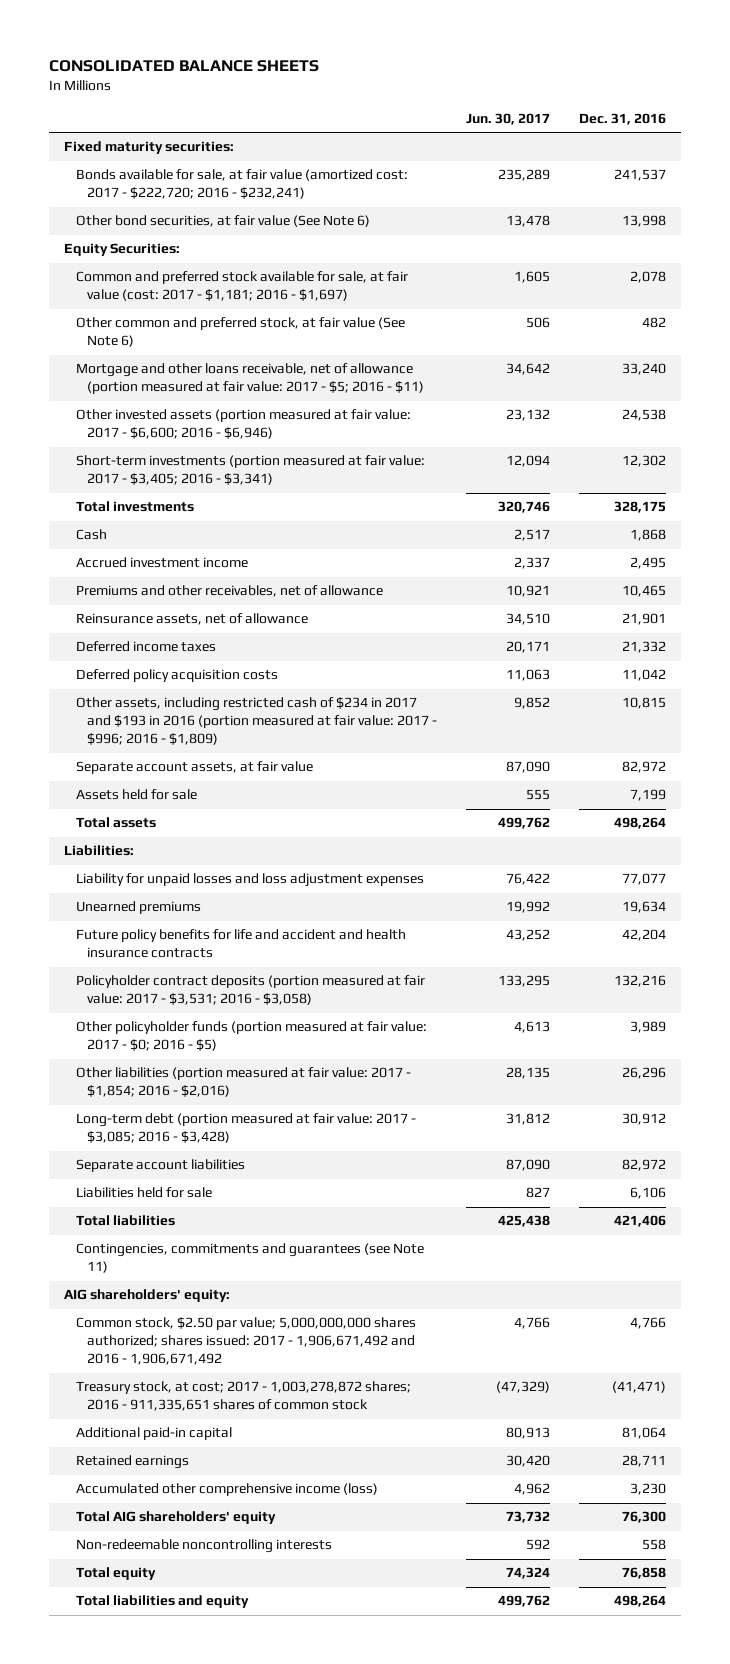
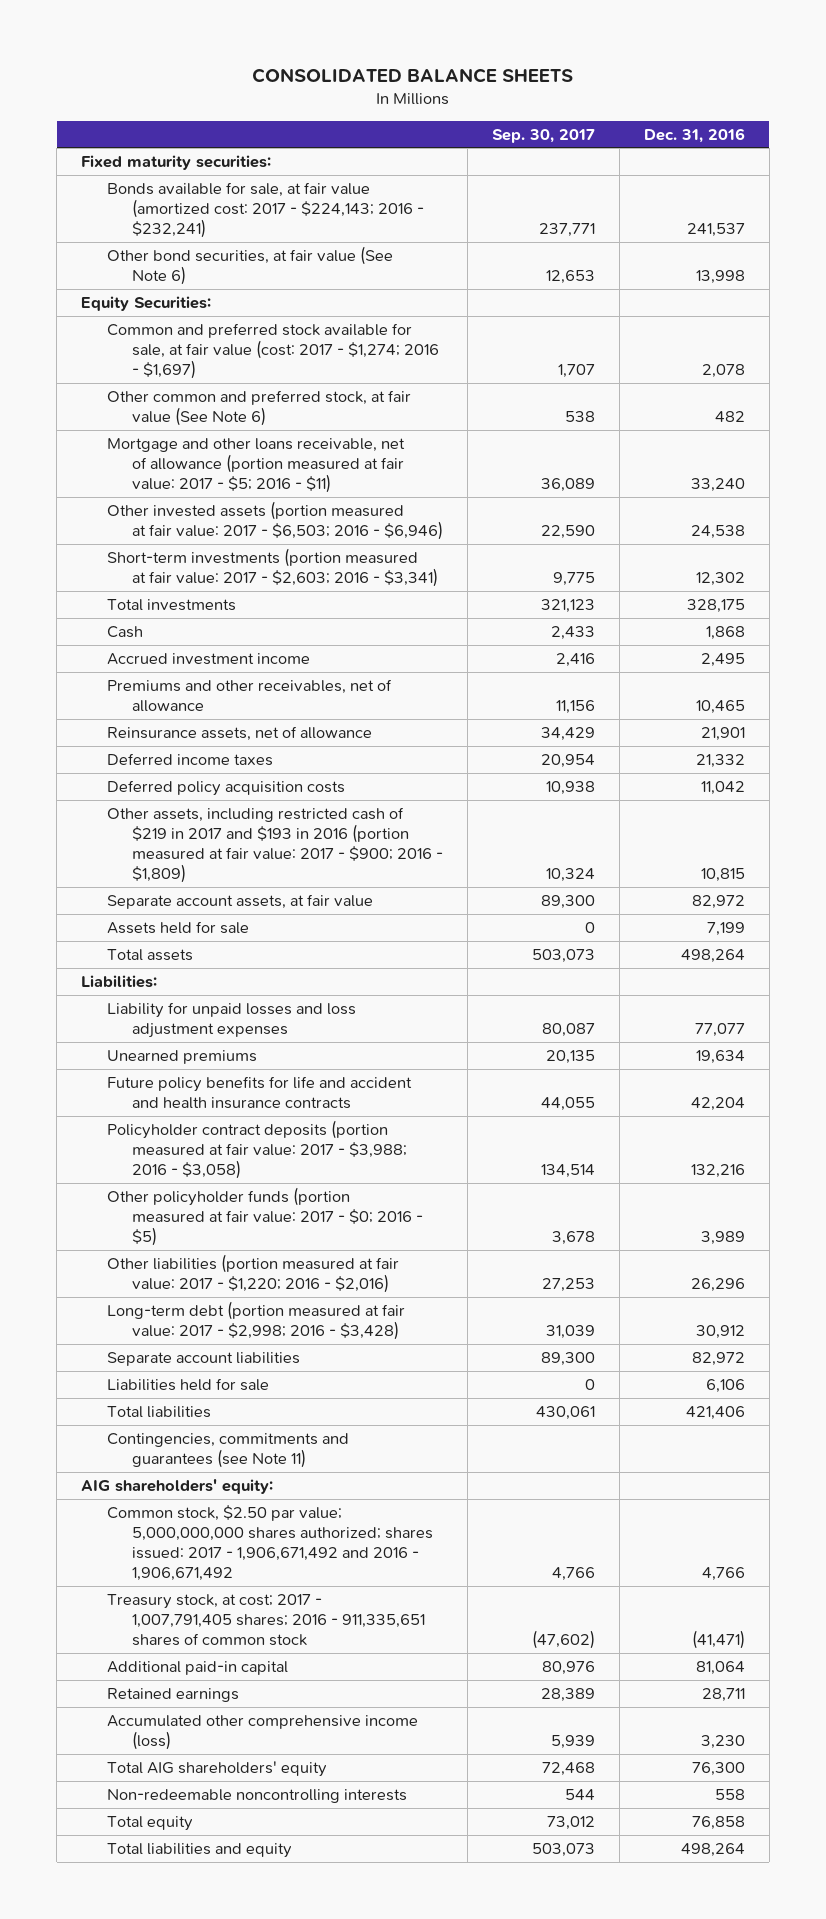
- | Jun. 30, 2017 | Dec. 31, 2016
+ | Sep. 30, 2017 | Dec. 31, 2016
- Bonds available for sale, at fair value (amortized cost: 2017 - $222,720; 2016 - $232,241) | 235,289 | 241,537
+ Bonds available for sale, at fair value (amortized cost: 2017 - $224,143; 2016 - $232,241) | 237,771 | 241,537
- Common and preferred stock available for sale, at fair value (cost: 2017 - $1,181; 2016 - $1,697) | 1,605 | 2,078
+ Common and preferred stock available for sale, at fair value (cost: 2017 - $1,274; 2016 - $1,697) | 1,707 | 2,078
- Other invested assets (portion measured at fair value: 2017 - $6,600; 2016 - $6,946) | 23,132 | 24,538
- Short-term investments (portion measured at fair value: 2017 - $3,405; 2016 - $3,341) | 12,094 | 12,302
+ Other invested assets (portion measured at fair value: 2017 - $6,503; 2016 - $6,946) | 22,590 | 24,538
+ Short-term investments (portion measured at fair value: 2017 - $2,603; 2016 - $3,341) | 9,775 | 12,302
- Other assets, including restricted cash of $234 in 2017 and $193 in 2016 (portion measured at fair value: 2017 - $996; 2016 - $1,809) | 9,852 | 10,815
+ Other assets, including restricted cash of $219 in 2017 and $193 in 2016 (portion measured at fair value: 2017 - $900; 2016 - $1,809) | 10,324 | 10,815
- Policyholder contract deposits (portion measured at fair value: 2017 - $3,531; 2016 - $3,058) | 133,295 | 132,216
+ Policyholder contract deposits (portion measured at fair value: 2017 - $3,988; 2016 - $3,058) | 134,514 | 132,216
- Other liabilities (portion measured at fair value: 2017 - $1,854; 2016 - $2,016) | 28,135 | 26,296
- Long-term debt (portion measured at fair value: 2017 - $3,085; 2016 - $3,428) | 31,812 | 30,912
+ Other liabilities (portion measured at fair value: 2017 - $1,220; 2016 - $2,016) | 27,253 | 26,296
+ Long-term debt (portion measured at fair value: 2017 - $2,998; 2016 - $3,428) | 31,039 | 30,912
- Treasury stock, at cost; 2017 - 1,003,278,872 shares; 2016 - 911,335,651 shares of common stock | (47,329) | (41,471)
+ Treasury stock, at cost; 2017 - 1,007,791,405 shares; 2016 - 911,335,651 shares of common stock | (47,602) | (41,471)

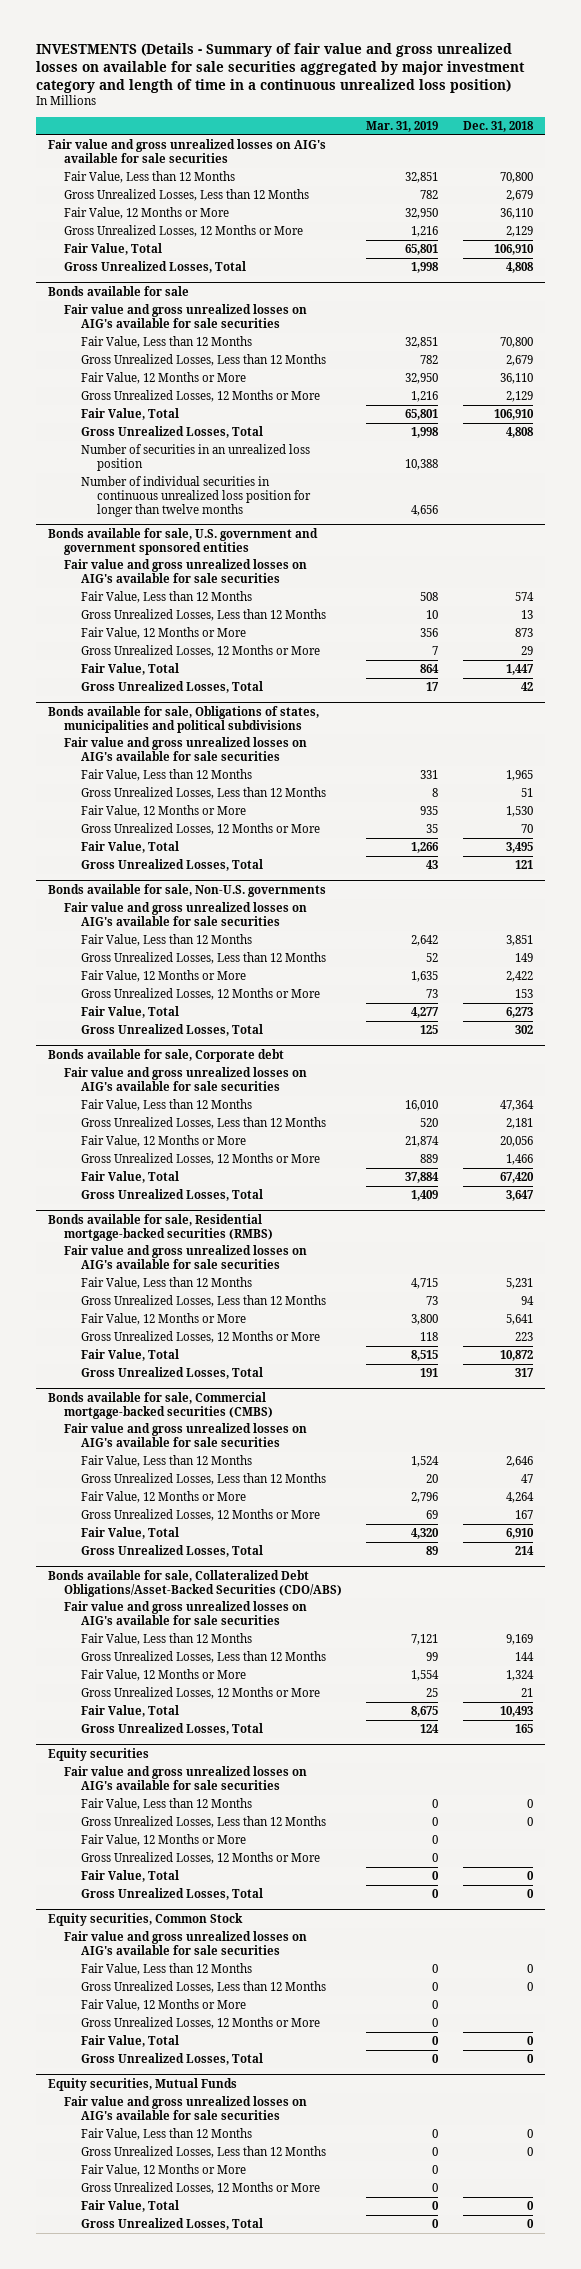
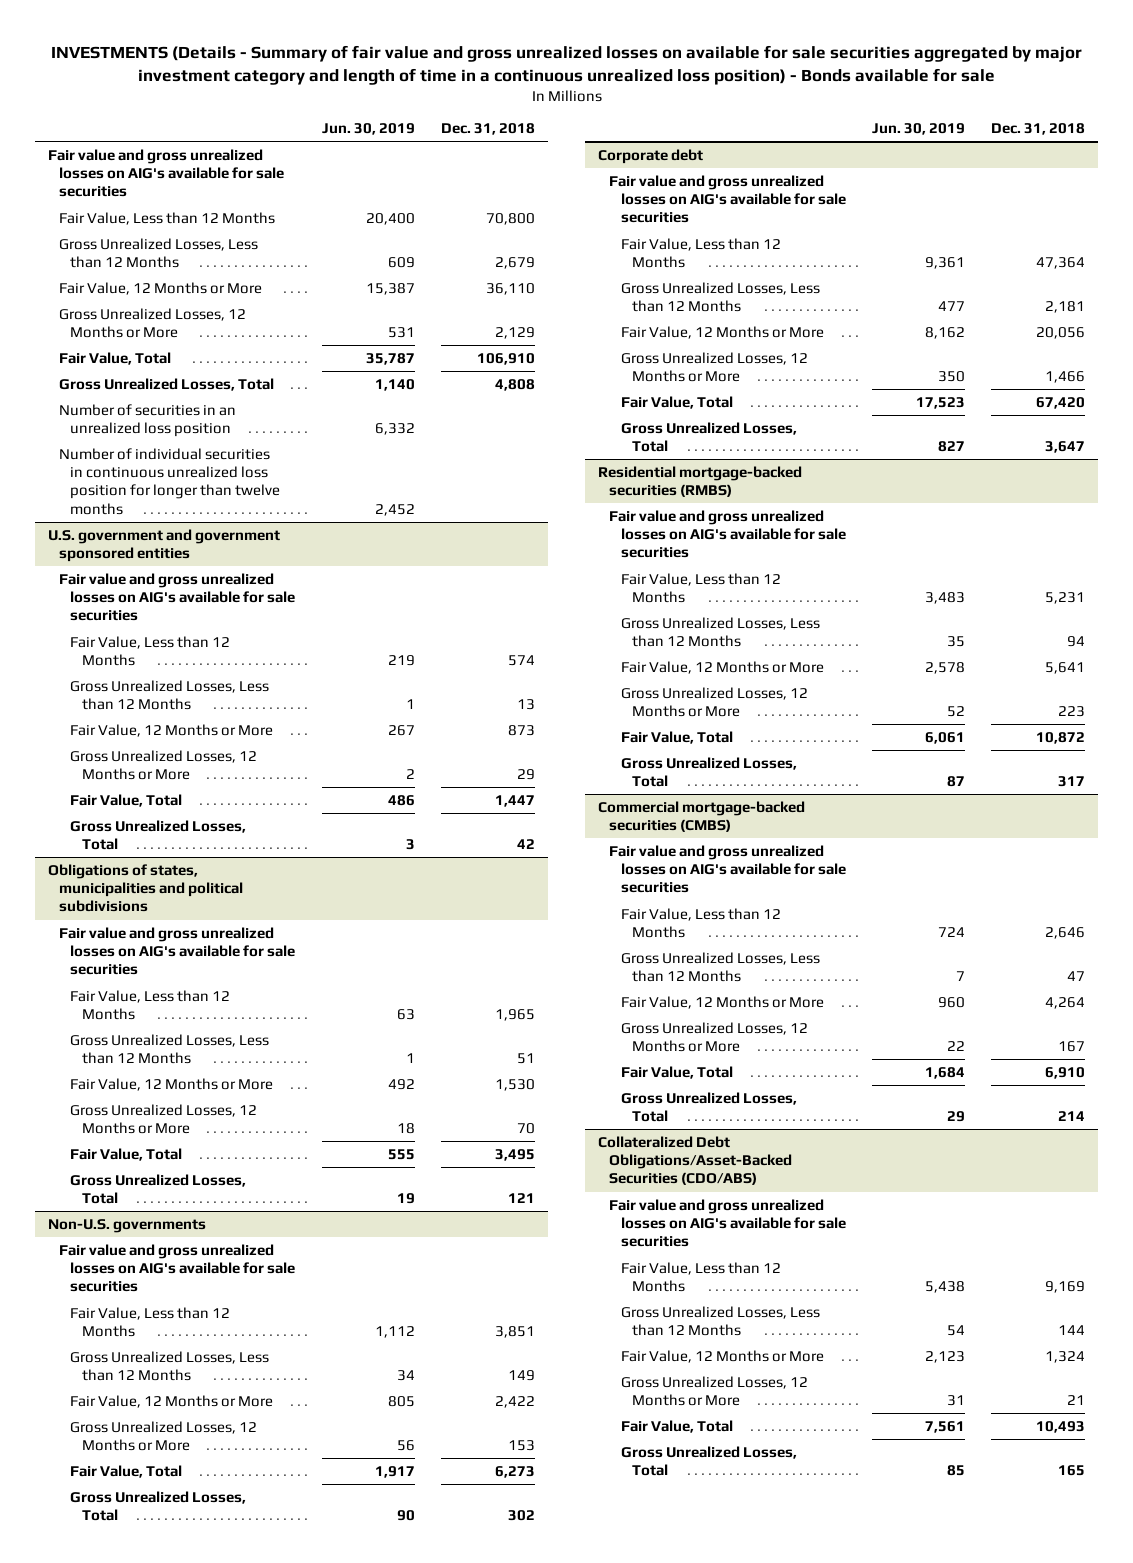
- INVESTMENTS (Details - Summary of fair value and gross unrealized losses on available for sale securities aggregated by major investment category and length of time in a continuous unrealized loss position)
+ INVESTMENTS (Details - Summary of fair value and gross unrealized losses on available for sale securities aggregated by major investment category and length of time in a continuous unrealized loss position) - Bonds available for sale
- | Mar. 31, 2019 | Dec. 31, 2018
+ | Jun. 30, 2019 | Dec. 31, 2018
- Bonds available for sale
- Fair value and gross unrealized losses on AIG's available for sale securities
- Fair Value, Less than 12 Months | 32,851 | 70,800
- Gross Unrealized Losses, Less than 12 Months | 782 | 2,679
- Fair Value, 12 Months or More | 32,950 | 36,110
- Gross Unrealized Losses, 12 Months or More | 1,216 | 2,129
- Fair Value, Total | 65,801 | 106,910
- Gross Unrealized Losses, Total | 1,998 | 4,808
- Bonds available for sale, U.S. government and government sponsored entities
+ U.S. government and government sponsored entities
- Bonds available for sale, Obligations of states, municipalities and political subdivisions
+ Obligations of states, municipalities and political subdivisions
- Bonds available for sale, Non-U.S. governments
+ Non-U.S. governments
- Bonds available for sale, Corporate debt
+ Corporate debt
- Bonds available for sale, Residential mortgage-backed securities (RMBS)
+ Residential mortgage-backed securities (RMBS)
- Bonds available for sale, Commercial mortgage-backed securities (CMBS)
+ Commercial mortgage-backed securities (CMBS)
- Bonds available for sale, Collateralized Debt Obligations/Asset-Backed Securities (CDO/ABS)
+ Collateralized Debt Obligations/Asset-Backed Securities (CDO/ABS)
- Equity securities
- Fair value and gross unrealized losses on AIG's available for sale securities
- Fair Value, Less than 12 Months | 0 | 0
- Gross Unrealized Losses, Less than 12 Months | 0 | 0
- Fair Value, 12 Months or More | 0 |
- Gross Unrealized Losses, 12 Months or More | 0 |
- Fair Value, Total | 0 | 0
- Gross Unrealized Losses, Total | 0 | 0
- Equity securities, Common Stock
- Fair value and gross unrealized losses on AIG's available for sale securities
- Fair Value, Less than 12 Months | 0 | 0
- Gross Unrealized Losses, Less than 12 Months | 0 | 0
- Fair Value, 12 Months or More | 0 |
- Gross Unrealized Losses, 12 Months or More | 0 |
- Fair Value, Total | 0 | 0
- Gross Unrealized Losses, Total | 0 | 0
- Equity securities, Mutual Funds
- Fair value and gross unrealized losses on AIG's available for sale securities
- Fair Value, Less than 12 Months | 0 | 0
- Gross Unrealized Losses, Less than 12 Months | 0 | 0
- Fair Value, 12 Months or More | 0 |
- Gross Unrealized Losses, 12 Months or More | 0 |
- Fair Value, Total | 0 | 0
- Gross Unrealized Losses, Total | 0 | 0

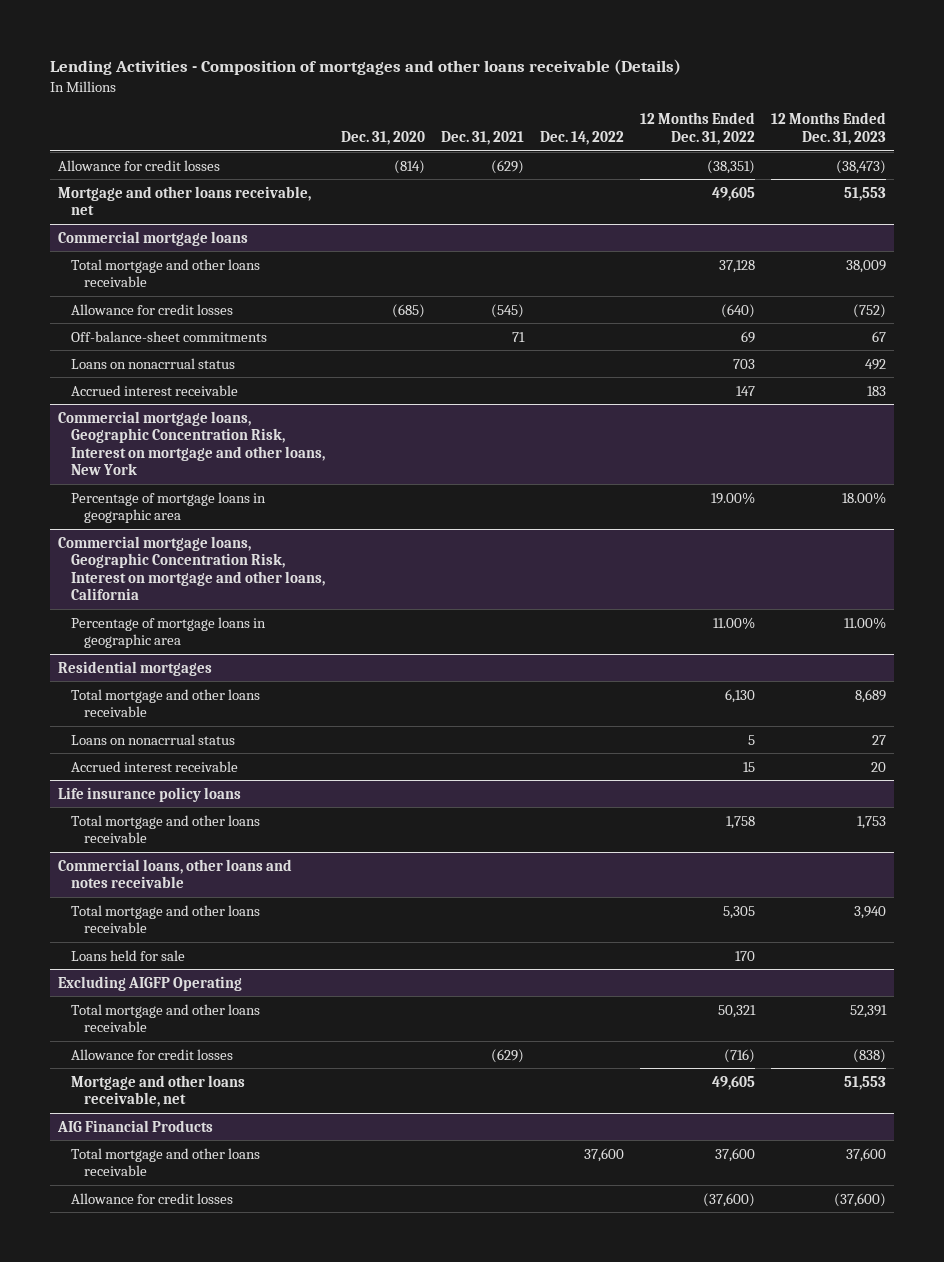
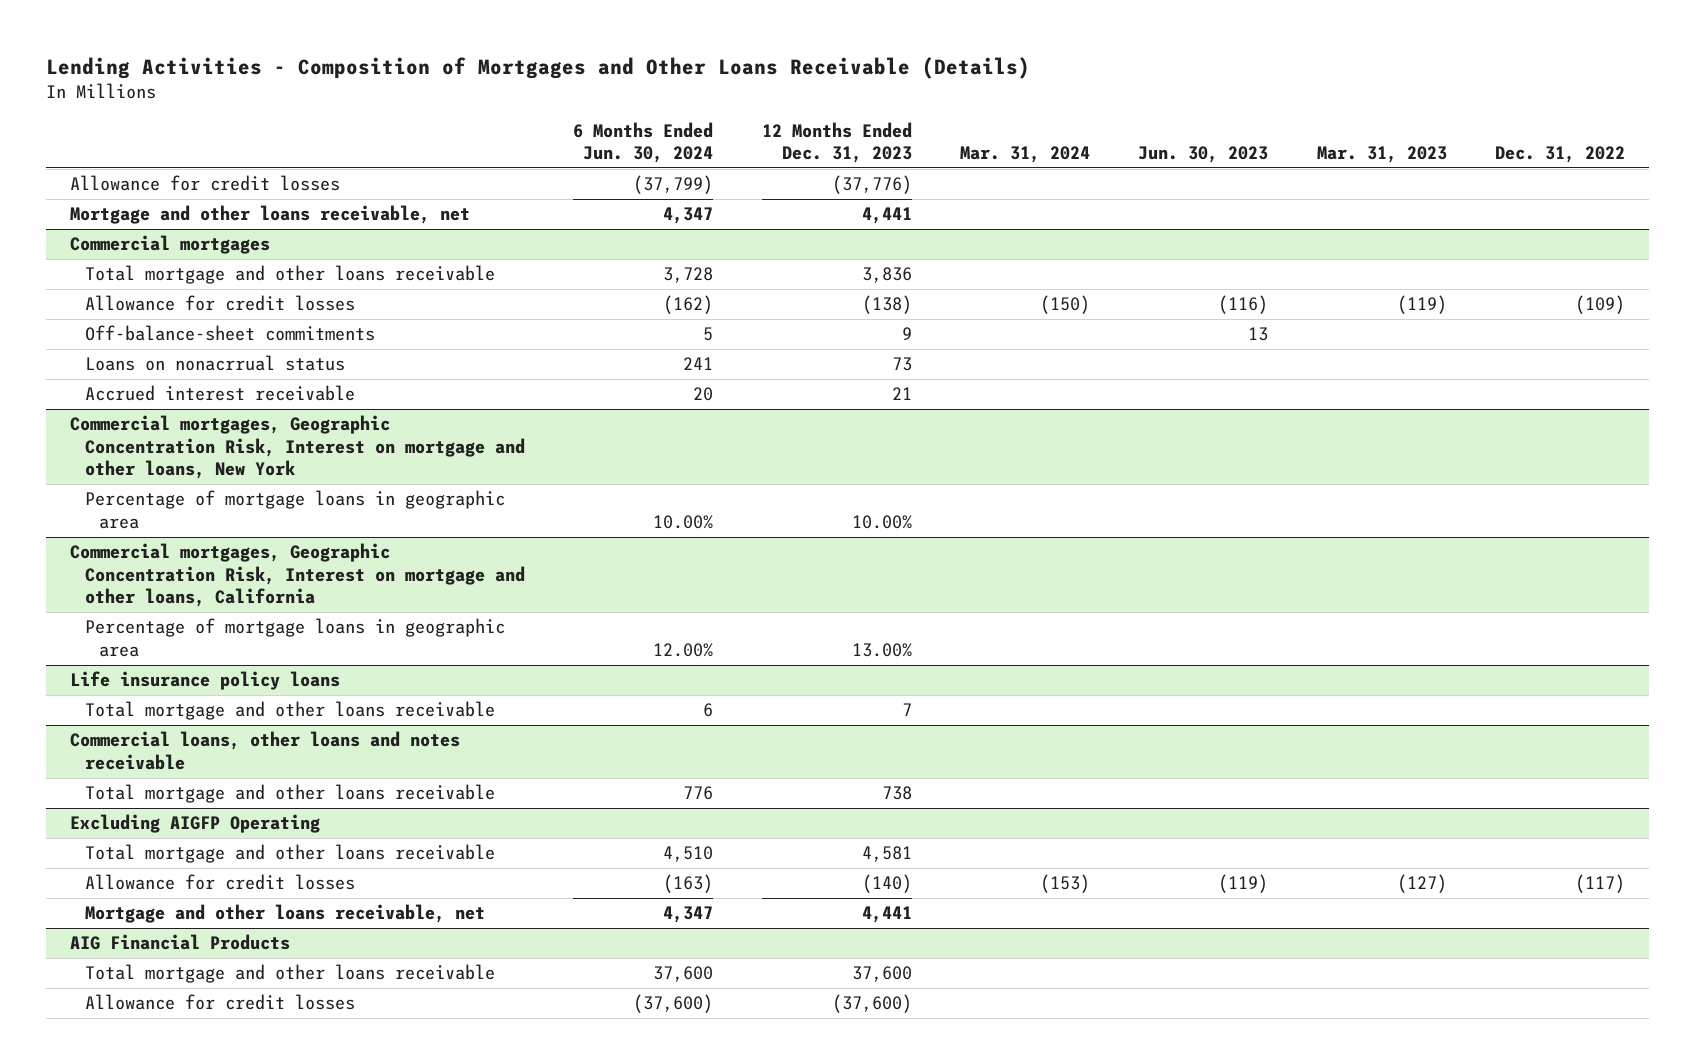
- Lending Activities - Composition of mortgages and other loans receivable (Details)
+ Lending Activities - Composition of Mortgages and Other Loans Receivable (Details)
- | Dec. 31, 2020 | Dec. 31, 2021 | Dec. 14, 2022 | 12 Months Ended Dec. 31, 2022 | 12 Months Ended Dec. 31, 2023
+ | 6 Months Ended Jun. 30, 2024 | 12 Months Ended Dec. 31, 2023 | Mar. 31, 2024 | Jun. 30, 2023 | Mar. 31, 2023 | Dec. 31, 2022
- Allowance for credit losses | (814) | (629) | | (38,351) | (38,473)
- Mortgage and other loans receivable, net | | | | 49,605 | 51,553
- Commercial mortgage loans
- Total mortgage and other loans receivable | | | | 37,128 | 38,009
- Allowance for credit losses | (685) | (545) | | (640) | (752)
- Off-balance-sheet commitments | | 71 | | 69 | 67
- Loans on nonacrrual status | | | | 703 | 492
- Accrued interest receivable | | | | 147 | 183
- Commercial mortgage loans, Geographic Concentration Risk, Interest on mortgage and other loans, New York
- Percentage of mortgage loans in geographic area | | | | 19.00% | 18.00%
- Commercial mortgage loans, Geographic Concentration Risk, Interest on mortgage and other loans, California
- Percentage of mortgage loans in geographic area | | | | 11.00% | 11.00%
- Residential mortgages
- Total mortgage and other loans receivable | | | | 6,130 | 8,689
- Loans on nonacrrual status | | | | 5 | 27
- Accrued interest receivable | | | | 15 | 20
+ Allowance for credit losses | (37,799) | (37,776) | | | |
+ Mortgage and other loans receivable, net | 4,347 | 4,441 | | | |
+ Commercial mortgages
+ Total mortgage and other loans receivable | 3,728 | 3,836 | | | |
+ Allowance for credit losses | (162) | (138) | (150) | (116) | (119) | (109)
+ Off-balance-sheet commitments | 5 | 9 | | 13 | |
+ Loans on nonacrrual status | 241 | 73 | | | |
+ Accrued interest receivable | 20 | 21 | | | |
+ Commercial mortgages, Geographic Concentration Risk, Interest on mortgage and other loans, New York
+ Percentage of mortgage loans in geographic area | 10.00% | 10.00% | | | |
+ Commercial mortgages, Geographic Concentration Risk, Interest on mortgage and other loans, California
+ Percentage of mortgage loans in geographic area | 12.00% | 13.00% | | | |
@ Life insurance policy loans
- Total mortgage and other loans receivable | | | | 1,758 | 1,753
+ Total mortgage and other loans receivable | 6 | 7 | | | |
@ Commercial loans, other loans and notes receivable
- Total mortgage and other loans receivable | | | | 5,305 | 3,940
- Loans held for sale | | | | 170 |
+ Total mortgage and other loans receivable | 776 | 738 | | | |
@ Excluding AIGFP Operating
- Total mortgage and other loans receivable | | | | 50,321 | 52,391
- Allowance for credit losses | | (629) | | (716) | (838)
- Mortgage and other loans receivable, net | | | | 49,605 | 51,553
+ Total mortgage and other loans receivable | 4,510 | 4,581 | | | |
+ Allowance for credit losses | (163) | (140) | (153) | (119) | (127) | (117)
+ Mortgage and other loans receivable, net | 4,347 | 4,441 | | | |

